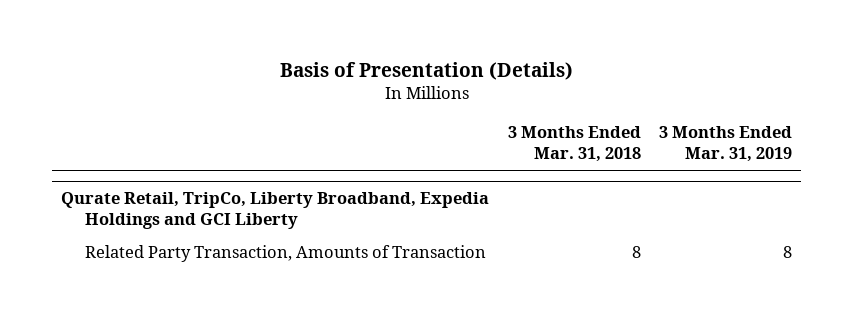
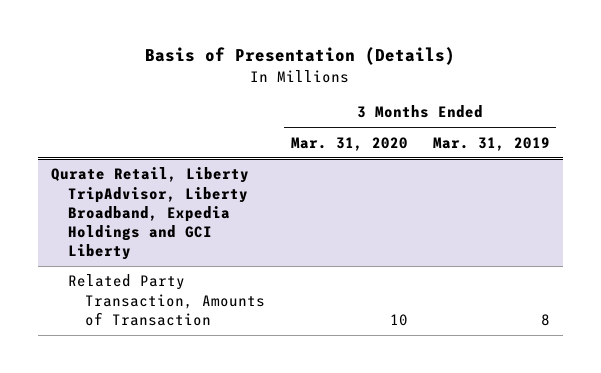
- | 3 Months Ended Mar. 31, 2018 | 3 Months Ended Mar. 31, 2019
+ | 3 Months Ended Mar. 31, 2020 | 3 Months Ended Mar. 31, 2019
- Qurate Retail, TripCo, Liberty Broadband, Expedia Holdings and GCI Liberty
+ Qurate Retail, Liberty TripAdvisor, Liberty Broadband, Expedia Holdings and GCI Liberty

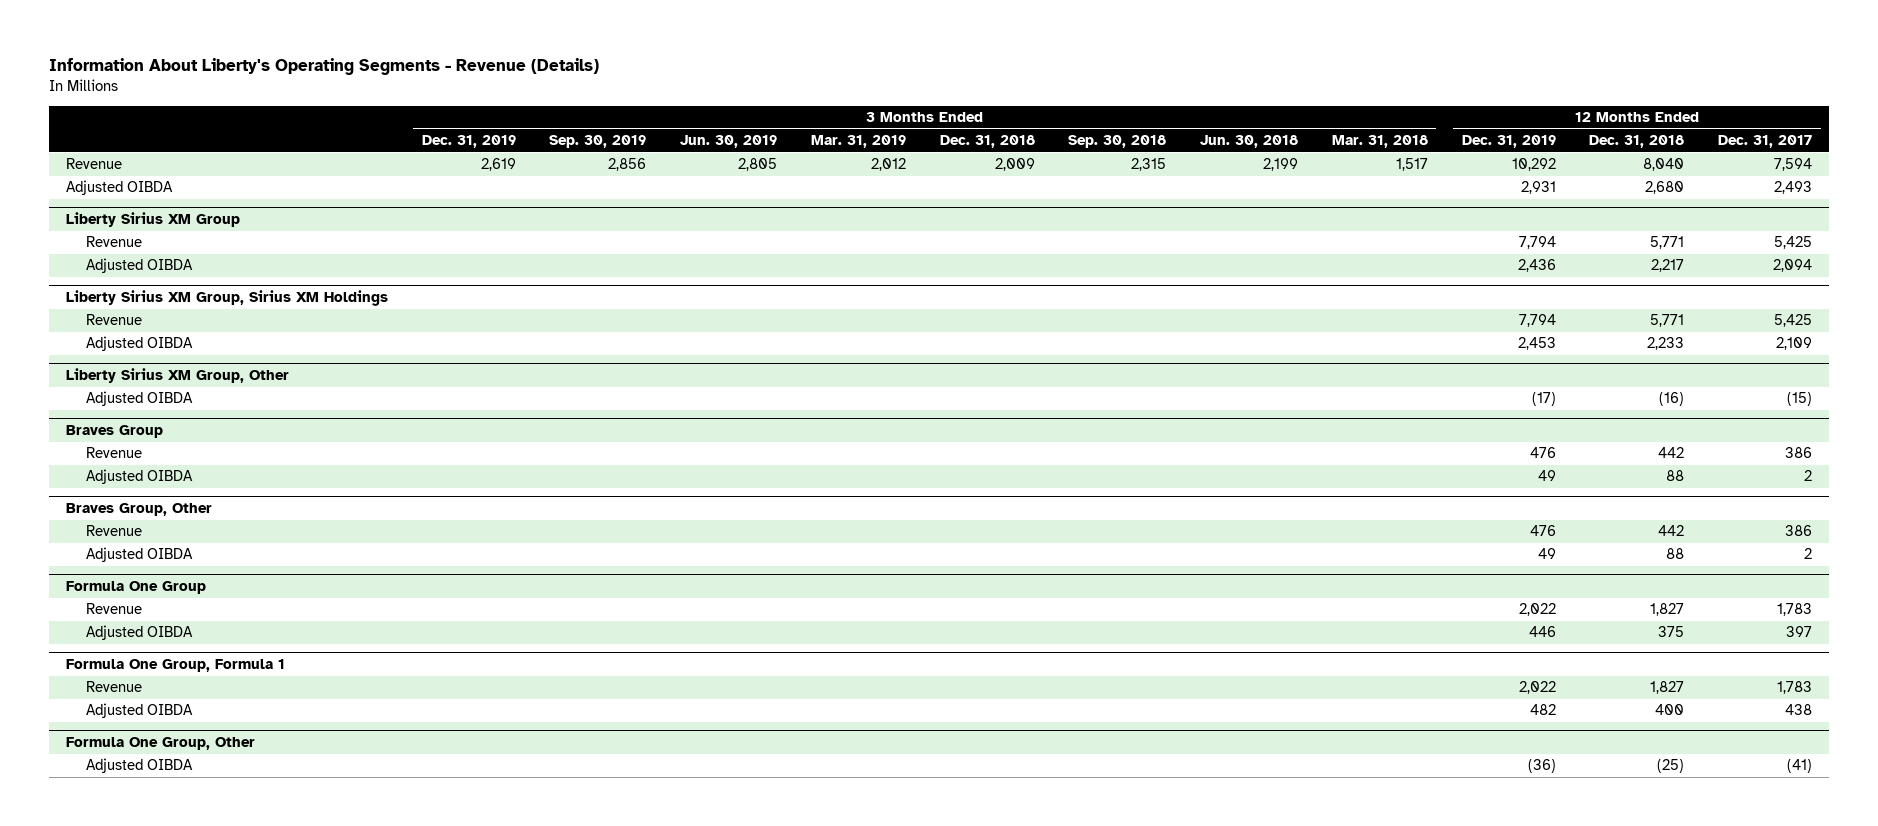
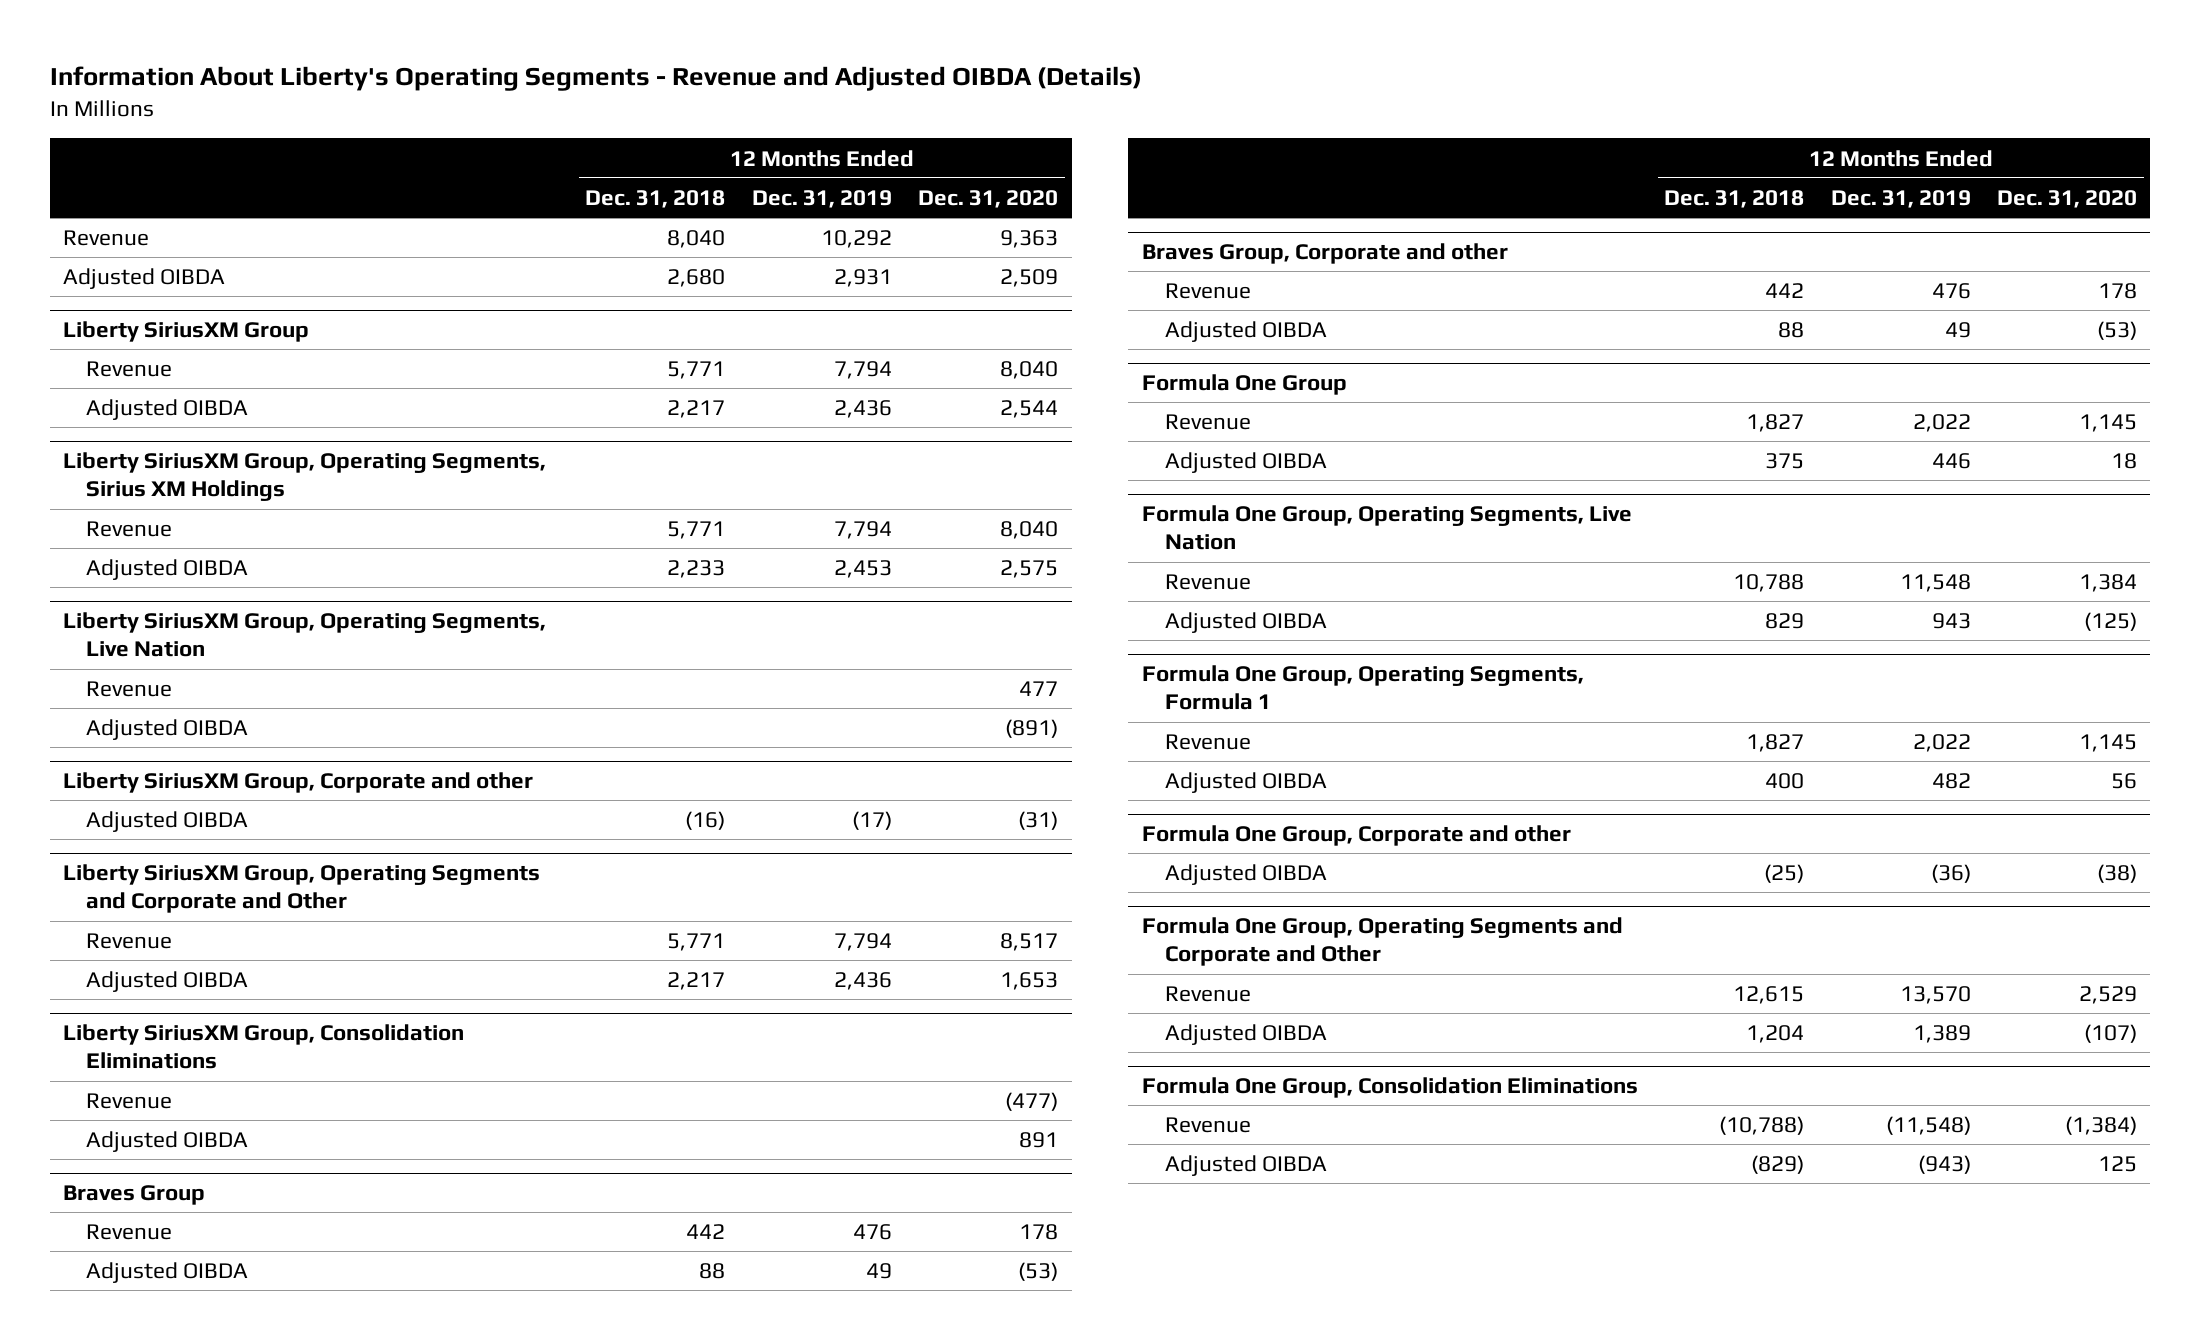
- Information About Liberty's Operating Segments - Revenue (Details)
+ Information About Liberty's Operating Segments - Revenue and Adjusted OIBDA (Details)
- | 3 Months Ended Dec. 31, 2019 | 3 Months Ended Sep. 30, 2019 | 3 Months Ended Jun. 30, 2019 | 3 Months Ended Mar. 31, 2019 | 3 Months Ended Dec. 31, 2018 | 3 Months Ended Sep. 30, 2018 | 3 Months Ended Jun. 30, 2018 | 3 Months Ended Mar. 31, 2018 | 12 Months Ended Dec. 31, 2019 | 12 Months Ended Dec. 31, 2018 | 12 Months Ended Dec. 31, 2017
+ | 12 Months Ended Dec. 31, 2018 | 12 Months Ended Dec. 31, 2019 | 12 Months Ended Dec. 31, 2020
- Liberty Sirius XM Group
+ Liberty SiriusXM Group
- Liberty Sirius XM Group, Sirius XM Holdings
+ Liberty SiriusXM Group, Operating Segments, Sirius XM Holdings
- Liberty Sirius XM Group, Other
+ Liberty SiriusXM Group, Operating Segments, Live Nation
+ Revenue | | | 477
+ Adjusted OIBDA | | | (891)
+ Liberty SiriusXM Group, Corporate and other
+ Liberty SiriusXM Group, Operating Segments and Corporate and Other
+ Revenue | 5,771 | 7,794 | 8,517
+ Adjusted OIBDA | 2,217 | 2,436 | 1,653
+ Liberty SiriusXM Group, Consolidation Eliminations
+ Revenue | | | (477)
+ Adjusted OIBDA | | | 891
- Braves Group, Other
+ Braves Group, Corporate and other
- Formula One Group, Formula 1
+ Formula One Group, Operating Segments, Live Nation
+ Revenue | 10,788 | 11,548 | 1,384
+ Adjusted OIBDA | 829 | 943 | (125)
+ Formula One Group, Operating Segments, Formula 1
- Formula One Group, Other
+ Formula One Group, Corporate and other
+ Formula One Group, Operating Segments and Corporate and Other
+ Revenue | 12,615 | 13,570 | 2,529
+ Adjusted OIBDA | 1,204 | 1,389 | (107)
+ Formula One Group, Consolidation Eliminations
+ Revenue | (10,788) | (11,548) | (1,384)
+ Adjusted OIBDA | (829) | (943) | 125

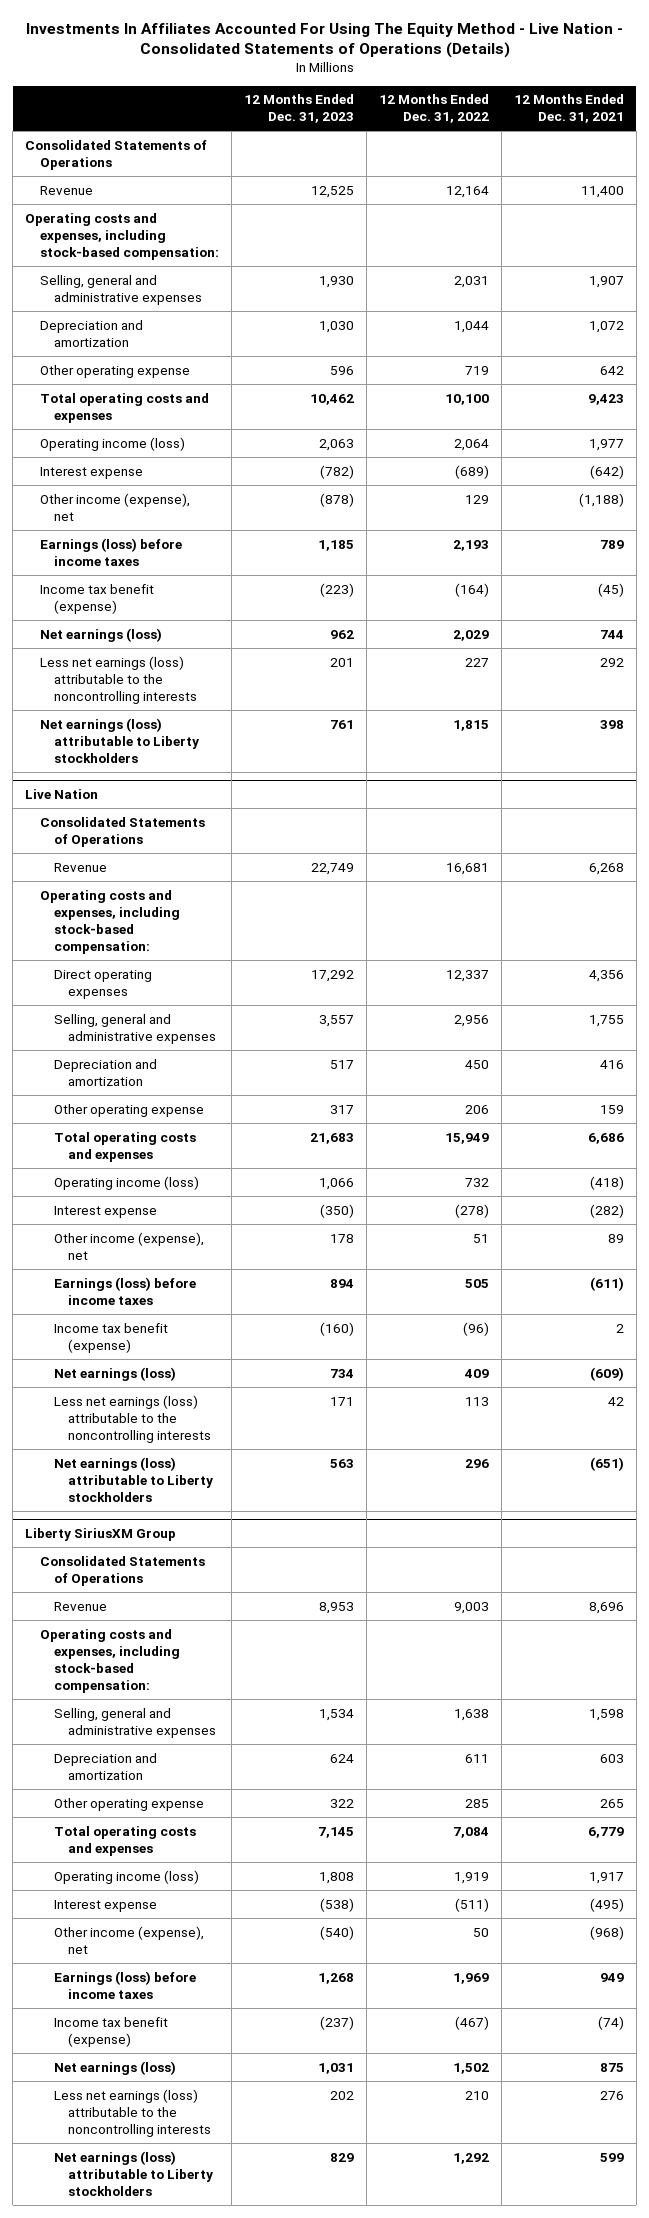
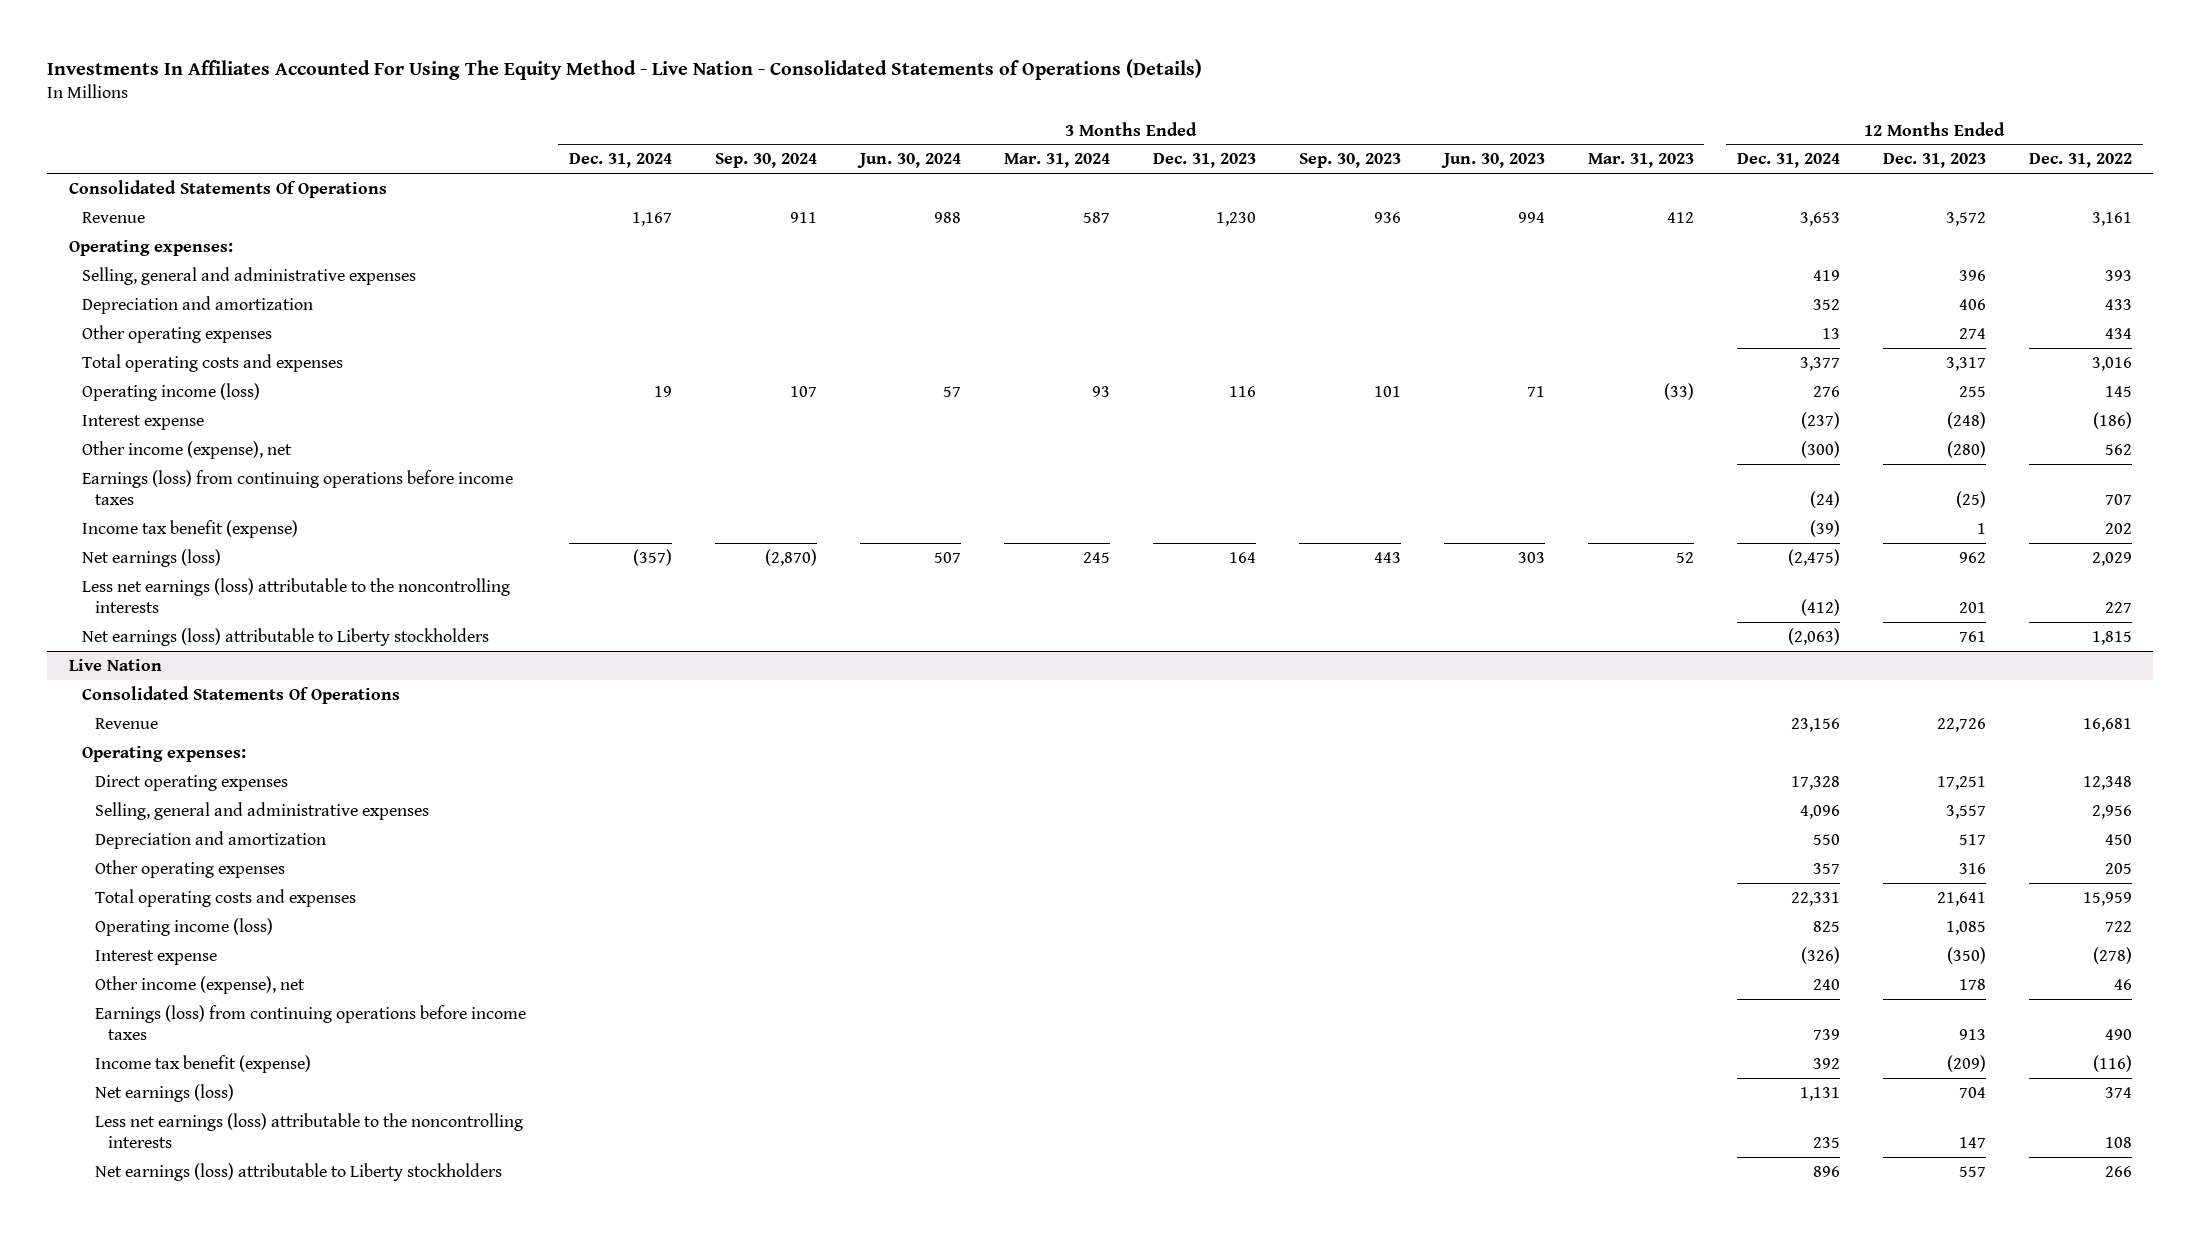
- | 12 Months Ended Dec. 31, 2023 | 12 Months Ended Dec. 31, 2022 | 12 Months Ended Dec. 31, 2021
+ | 3 Months Ended Dec. 31, 2024 | 3 Months Ended Sep. 30, 2024 | 3 Months Ended Jun. 30, 2024 | 3 Months Ended Mar. 31, 2024 | 3 Months Ended Dec. 31, 2023 | 3 Months Ended Sep. 30, 2023 | 3 Months Ended Jun. 30, 2023 | 3 Months Ended Mar. 31, 2023 | 12 Months Ended Dec. 31, 2024 | 12 Months Ended Dec. 31, 2023 | 12 Months Ended Dec. 31, 2022
- Consolidated Statements of Operations
- Revenue | 12,525 | 12,164 | 11,400
- Operating costs and expenses, including stock-based compensation:
- Selling, general and administrative expenses | 1,930 | 2,031 | 1,907
- Depreciation and amortization | 1,030 | 1,044 | 1,072
- Other operating expense | 596 | 719 | 642
- Total operating costs and expenses | 10,462 | 10,100 | 9,423
- Operating income (loss) | 2,063 | 2,064 | 1,977
- Interest expense | (782) | (689) | (642)
- Other income (expense), net | (878) | 129 | (1,188)
- Earnings (loss) before income taxes | 1,185 | 2,193 | 789
- Income tax benefit (expense) | (223) | (164) | (45)
+ Consolidated Statements Of Operations
+ Revenue | 1,167 | 911 | 988 | 587 | 1,230 | 936 | 994 | 412 | 3,653 | 3,572 | 3,161
+ Operating expenses:
+ Selling, general and administrative expenses | | | | | | | | | 419 | 396 | 393
+ Depreciation and amortization | | | | | | | | | 352 | 406 | 433
+ Other operating expenses | | | | | | | | | 13 | 274 | 434
+ Total operating costs and expenses | | | | | | | | | 3,377 | 3,317 | 3,016
+ Operating income (loss) | 19 | 107 | 57 | 93 | 116 | 101 | 71 | (33) | 276 | 255 | 145
+ Interest expense | | | | | | | | | (237) | (248) | (186)
+ Other income (expense), net | | | | | | | | | (300) | (280) | 562
+ Earnings (loss) from continuing operations before income taxes | | | | | | | | | (24) | (25) | 707
+ Income tax benefit (expense) | | | | | | | | | (39) | 1 | 202
@ Live Nation
- Consolidated Statements of Operations
- Revenue | 22,749 | 16,681 | 6,268
- Operating costs and expenses, including stock-based compensation:
- Direct operating expenses | 17,292 | 12,337 | 4,356
+ Consolidated Statements Of Operations
+ Revenue | | | | | | | | | 23,156 | 22,726 | 16,681
+ Operating expenses:
+ Direct operating expenses | | | | | | | | | 17,328 | 17,251 | 12,348
- Other operating expense | 317 | 206 | 159
- Total operating costs and expenses | 21,683 | 15,949 | 6,686
- Operating income (loss) | 1,066 | 732 | (418)
+ Other operating expenses | | | | | | | | | 357 | 316 | 205
+ Total operating costs and expenses | | | | | | | | | 22,331 | 21,641 | 15,959
+ Operating income (loss) | | | | | | | | | 825 | 1,085 | 722
- Other income (expense), net | 178 | 51 | 89
- Earnings (loss) before income taxes | 894 | 505 | (611)
- Income tax benefit (expense) | (160) | (96) | 2
- Net earnings (loss) | 734 | 409 | (609)
- Less net earnings (loss) attributable to the noncontrolling interests | 171 | 113 | 42
- Net earnings (loss) attributable to Liberty stockholders | 563 | 296 | (651)
- Liberty SiriusXM Group
- Consolidated Statements of Operations
- Revenue | 8,953 | 9,003 | 8,696
- Operating costs and expenses, including stock-based compensation:
- Selling, general and administrative expenses | 1,534 | 1,638 | 1,598
- Depreciation and amortization | 624 | 611 | 603
- Other operating expense | 322 | 285 | 265
- Total operating costs and expenses | 7,145 | 7,084 | 6,779
- Operating income (loss) | 1,808 | 1,919 | 1,917
- Interest expense | (538) | (511) | (495)
- Other income (expense), net | (540) | 50 | (968)
- Earnings (loss) before income taxes | 1,268 | 1,969 | 949
- Income tax benefit (expense) | (237) | (467) | (74)
- Net earnings (loss) | 1,031 | 1,502 | 875
- Less net earnings (loss) attributable to the noncontrolling interests | 202 | 210 | 276
- Net earnings (loss) attributable to Liberty stockholders | 829 | 1,292 | 599
@ Live Nation
+ Other income (expense), net | | | | | | | | | 240 | 178 | 46
+ Earnings (loss) from continuing operations before income taxes | | | | | | | | | 739 | 913 | 490
+ Income tax benefit (expense) | | | | | | | | | 392 | (209) | (116)
+ Net earnings (loss) | | | | | | | | | 1,131 | 704 | 374
+ Less net earnings (loss) attributable to the noncontrolling interests | | | | | | | | | 235 | 147 | 108
+ Net earnings (loss) attributable to Liberty stockholders | | | | | | | | | 896 | 557 | 266

